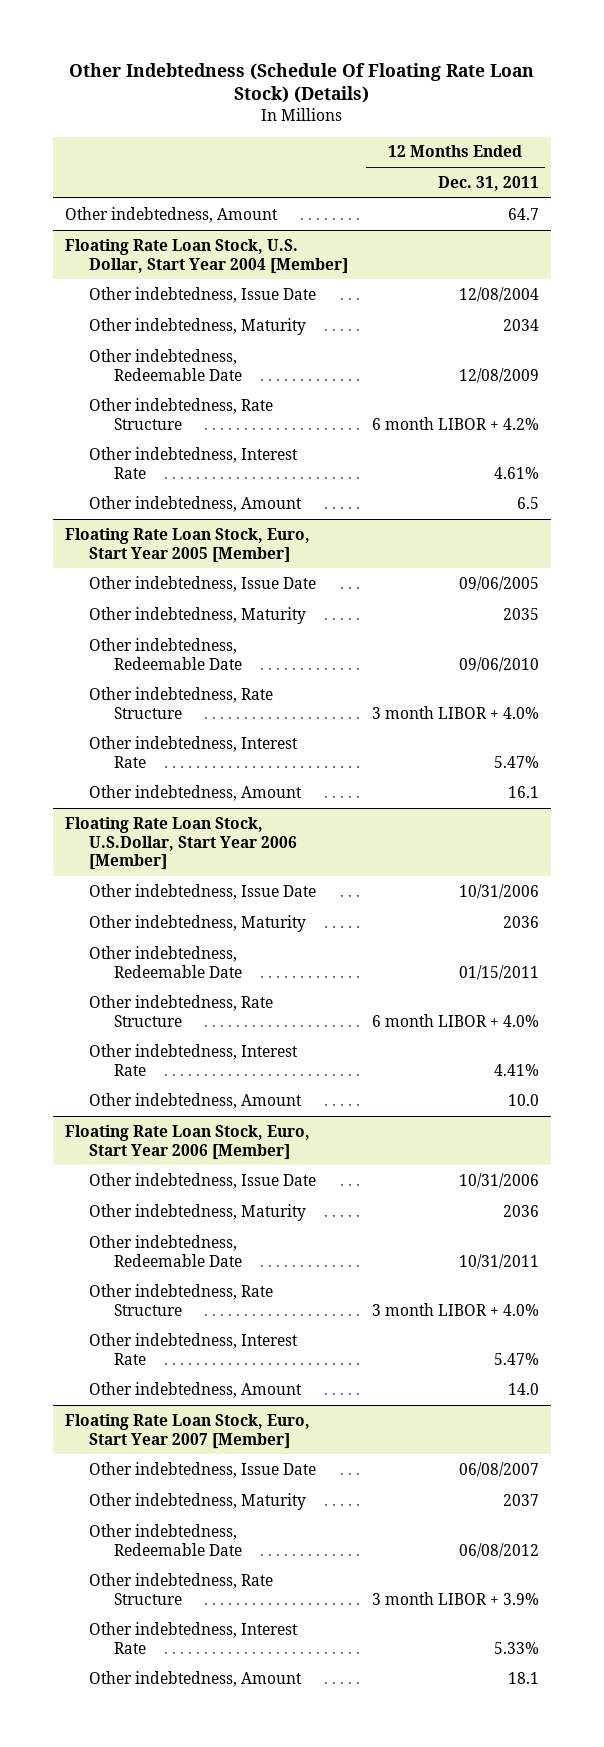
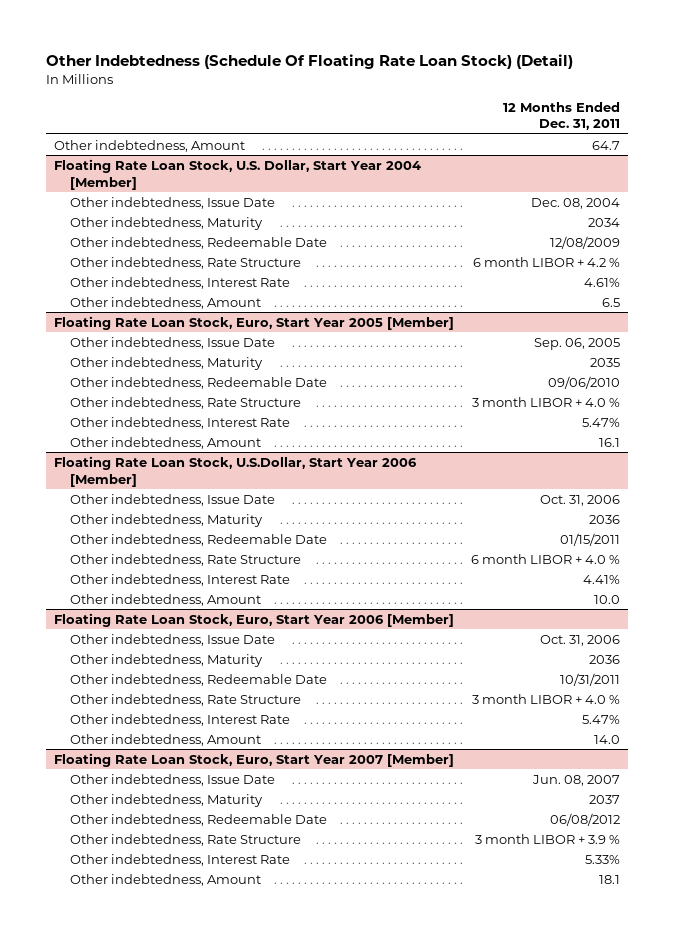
- Other Indebtedness (Schedule Of Floating Rate Loan Stock) (Details)
+ Other Indebtedness (Schedule Of Floating Rate Loan Stock) (Detail)
@ Floating Rate Loan Stock, U.S. Dollar, Start Year 2004 [Member]
- Other indebtedness, Issue Date | 12/08/2004
+ Other indebtedness, Issue Date | Dec. 08, 2004
- Other indebtedness, Rate Structure | 6 month LIBOR + 4.2%
+ Other indebtedness, Rate Structure | 6 month LIBOR + 4.2 %
@ Floating Rate Loan Stock, Euro, Start Year 2005 [Member]
- Other indebtedness, Issue Date | 09/06/2005
+ Other indebtedness, Issue Date | Sep. 06, 2005
- Other indebtedness, Rate Structure | 3 month LIBOR + 4.0%
+ Other indebtedness, Rate Structure | 3 month LIBOR + 4.0 %
@ Floating Rate Loan Stock, U.S.Dollar, Start Year 2006 [Member]
- Other indebtedness, Issue Date | 10/31/2006
+ Other indebtedness, Issue Date | Oct. 31, 2006
- Other indebtedness, Rate Structure | 6 month LIBOR + 4.0%
+ Other indebtedness, Rate Structure | 6 month LIBOR + 4.0 %
@ Floating Rate Loan Stock, Euro, Start Year 2006 [Member]
- Other indebtedness, Issue Date | 10/31/2006
+ Other indebtedness, Issue Date | Oct. 31, 2006
- Other indebtedness, Rate Structure | 3 month LIBOR + 4.0%
+ Other indebtedness, Rate Structure | 3 month LIBOR + 4.0 %
@ Floating Rate Loan Stock, Euro, Start Year 2007 [Member]
- Other indebtedness, Issue Date | 06/08/2007
+ Other indebtedness, Issue Date | Jun. 08, 2007
- Other indebtedness, Rate Structure | 3 month LIBOR + 3.9%
+ Other indebtedness, Rate Structure | 3 month LIBOR + 3.9 %

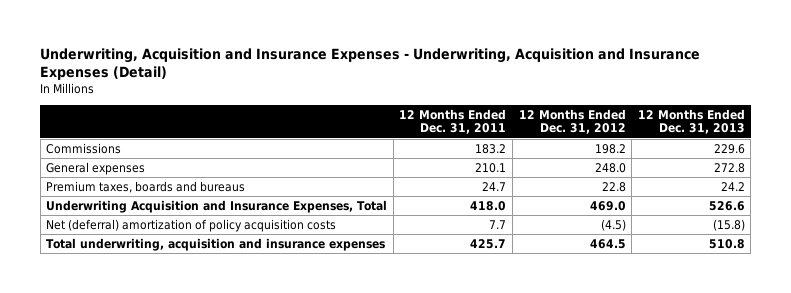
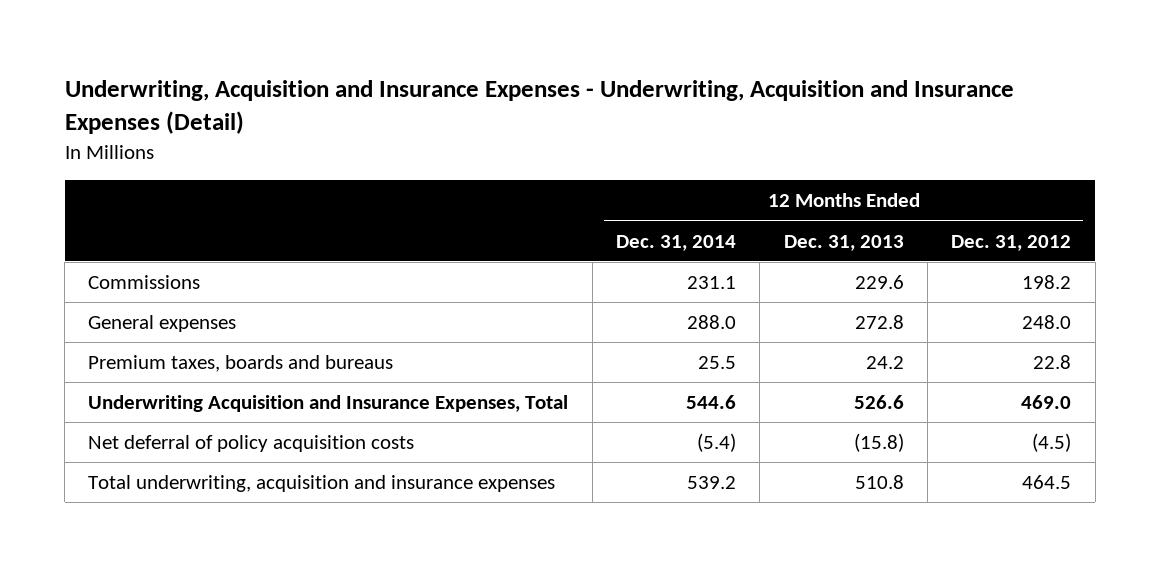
- | 12 Months Ended Dec. 31, 2011 | 12 Months Ended Dec. 31, 2012 | 12 Months Ended Dec. 31, 2013
+ | 12 Months Ended Dec. 31, 2014 | 12 Months Ended Dec. 31, 2013 | 12 Months Ended Dec. 31, 2012
- Net (deferral) amortization of policy acquisition costs | 7.7 | (4.5) | (15.8)
+ Net deferral of policy acquisition costs | (5.4) | (15.8) | (4.5)

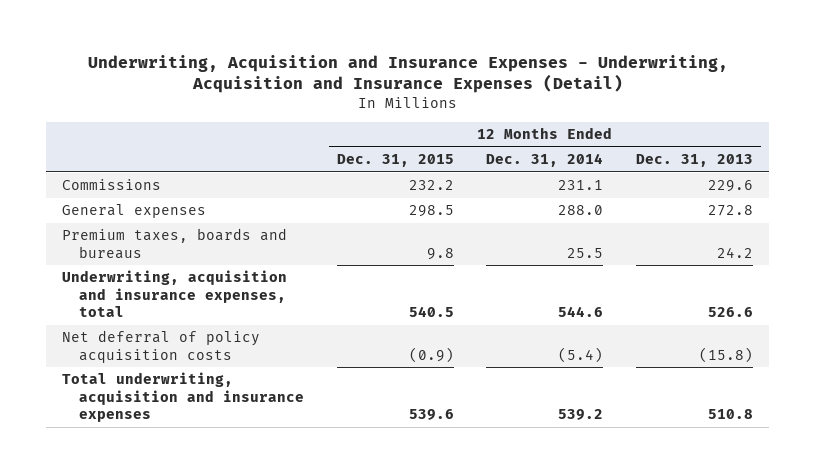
- | 12 Months Ended Dec. 31, 2014 | 12 Months Ended Dec. 31, 2013 | 12 Months Ended Dec. 31, 2012
+ | 12 Months Ended Dec. 31, 2015 | 12 Months Ended Dec. 31, 2014 | 12 Months Ended Dec. 31, 2013
- Underwriting Acquisition and Insurance Expenses, Total | 544.6 | 526.6 | 469.0
+ Underwriting, acquisition and insurance expenses, total | 540.5 | 544.6 | 526.6

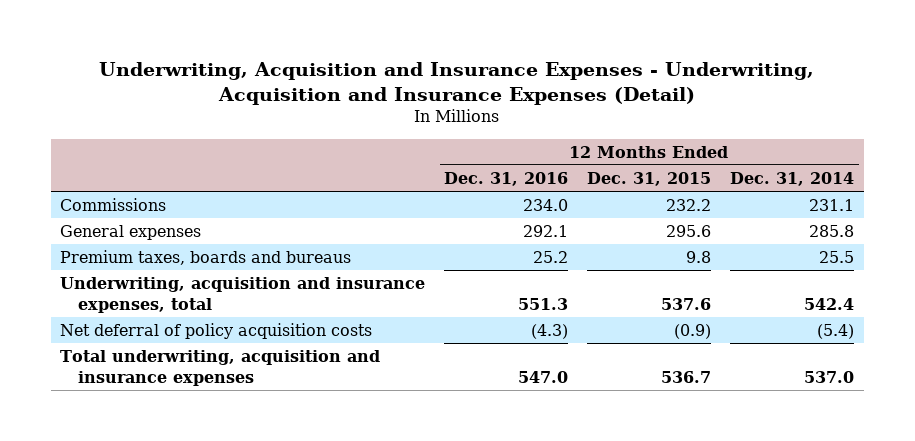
- | 12 Months Ended Dec. 31, 2015 | 12 Months Ended Dec. 31, 2014 | 12 Months Ended Dec. 31, 2013
+ | 12 Months Ended Dec. 31, 2016 | 12 Months Ended Dec. 31, 2015 | 12 Months Ended Dec. 31, 2014
- General expenses | 298.5 | 288.0 | 272.8
+ General expenses | 292.1 | 295.6 | 285.8
- Underwriting, acquisition and insurance expenses, total | 540.5 | 544.6 | 526.6
+ Underwriting, acquisition and insurance expenses, total | 551.3 | 537.6 | 542.4
- Total underwriting, acquisition and insurance expenses | 539.6 | 539.2 | 510.8
+ Total underwriting, acquisition and insurance expenses | 547.0 | 536.7 | 537.0

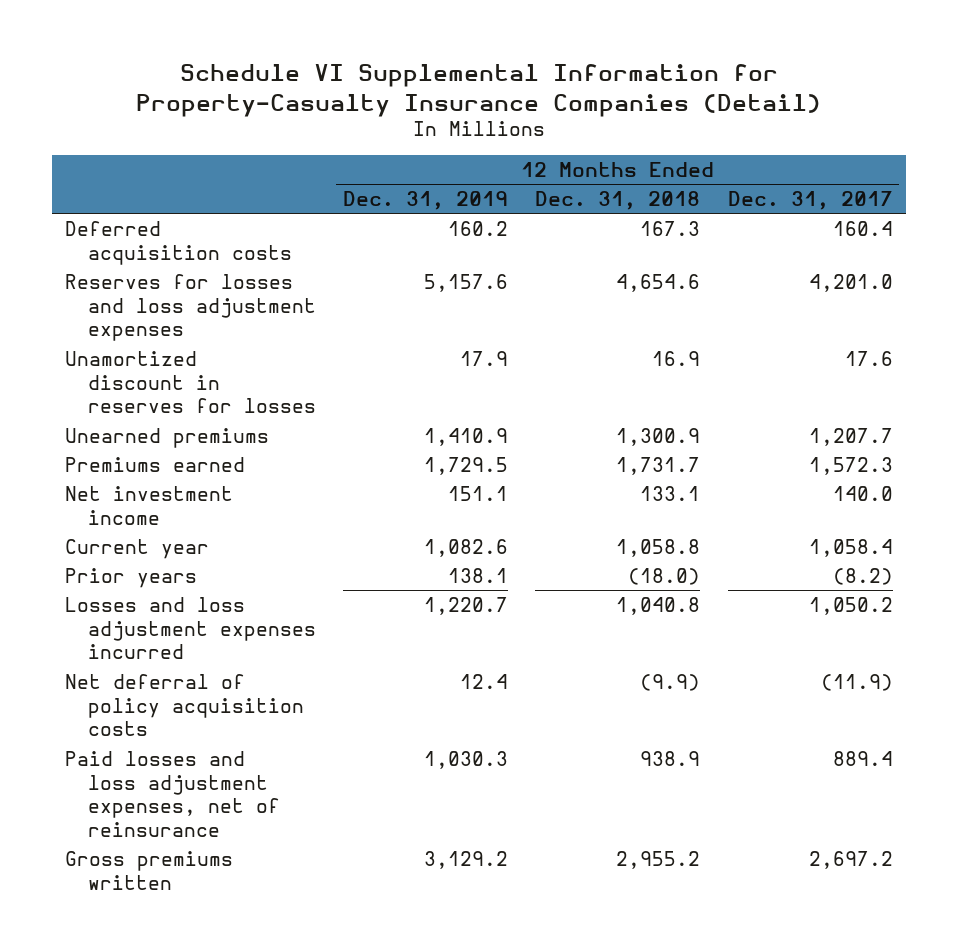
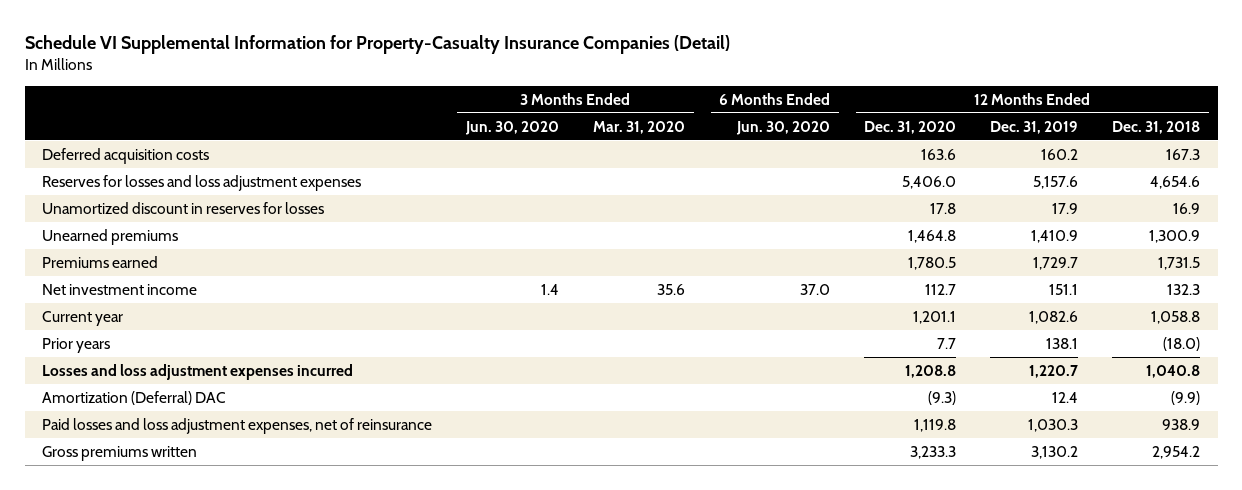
- | 12 Months Ended Dec. 31, 2019 | 12 Months Ended Dec. 31, 2018 | 12 Months Ended Dec. 31, 2017
+ | 3 Months Ended Jun. 30, 2020 | 3 Months Ended Mar. 31, 2020 | 6 Months Ended Jun. 30, 2020 | 12 Months Ended Dec. 31, 2020 | 12 Months Ended Dec. 31, 2019 | 12 Months Ended Dec. 31, 2018
- Premiums earned | 1,729.5 | 1,731.7 | 1,572.3
- Net investment income | 151.1 | 133.1 | 140.0
+ Premiums earned | | | | 1,780.5 | 1,729.7 | 1,731.5
+ Net investment income | 1.4 | 35.6 | 37.0 | 112.7 | 151.1 | 132.3
- Net deferral of policy acquisition costs | 12.4 | (9.9) | (11.9)
+ Amortization (Deferral) DAC | | | | (9.3) | 12.4 | (9.9)
- Gross premiums written | 3,129.2 | 2,955.2 | 2,697.2
+ Gross premiums written | | | | 3,233.3 | 3,130.2 | 2,954.2

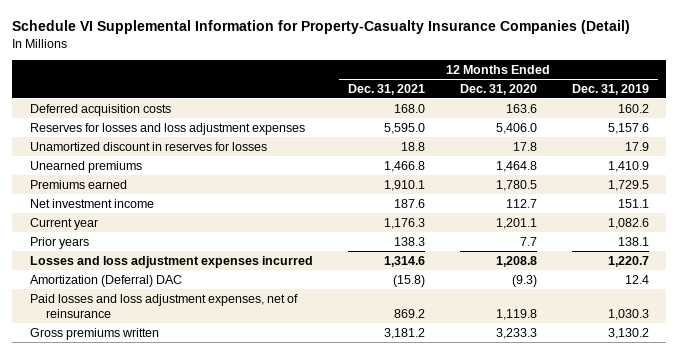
- | 3 Months Ended Jun. 30, 2020 | 3 Months Ended Mar. 31, 2020 | 6 Months Ended Jun. 30, 2020 | 12 Months Ended Dec. 31, 2020 | 12 Months Ended Dec. 31, 2019 | 12 Months Ended Dec. 31, 2018
+ | 12 Months Ended Dec. 31, 2021 | 12 Months Ended Dec. 31, 2020 | 12 Months Ended Dec. 31, 2019
- Premiums earned | | | | 1,780.5 | 1,729.7 | 1,731.5
+ Premiums earned | 1,910.1 | 1,780.5 | 1,729.5

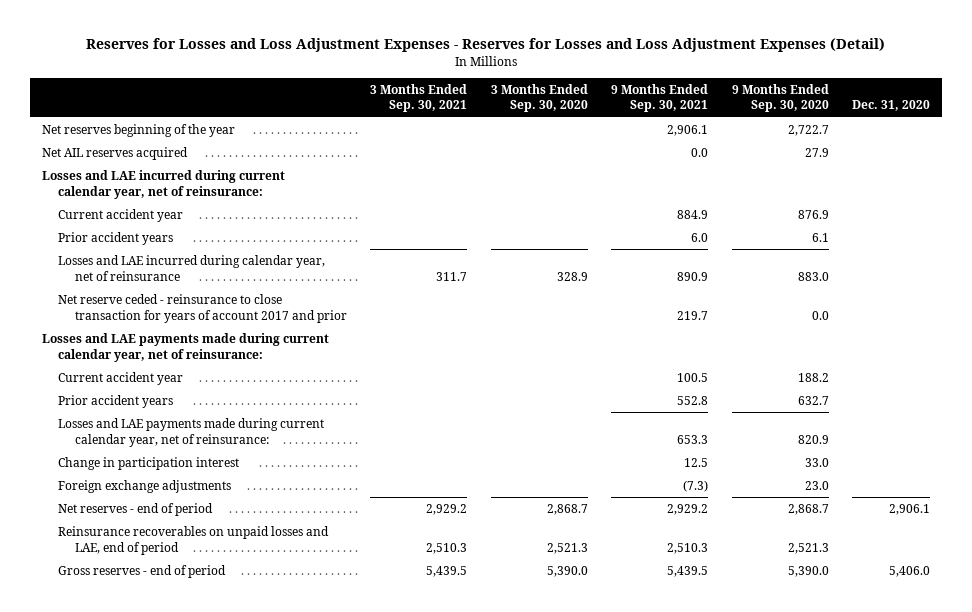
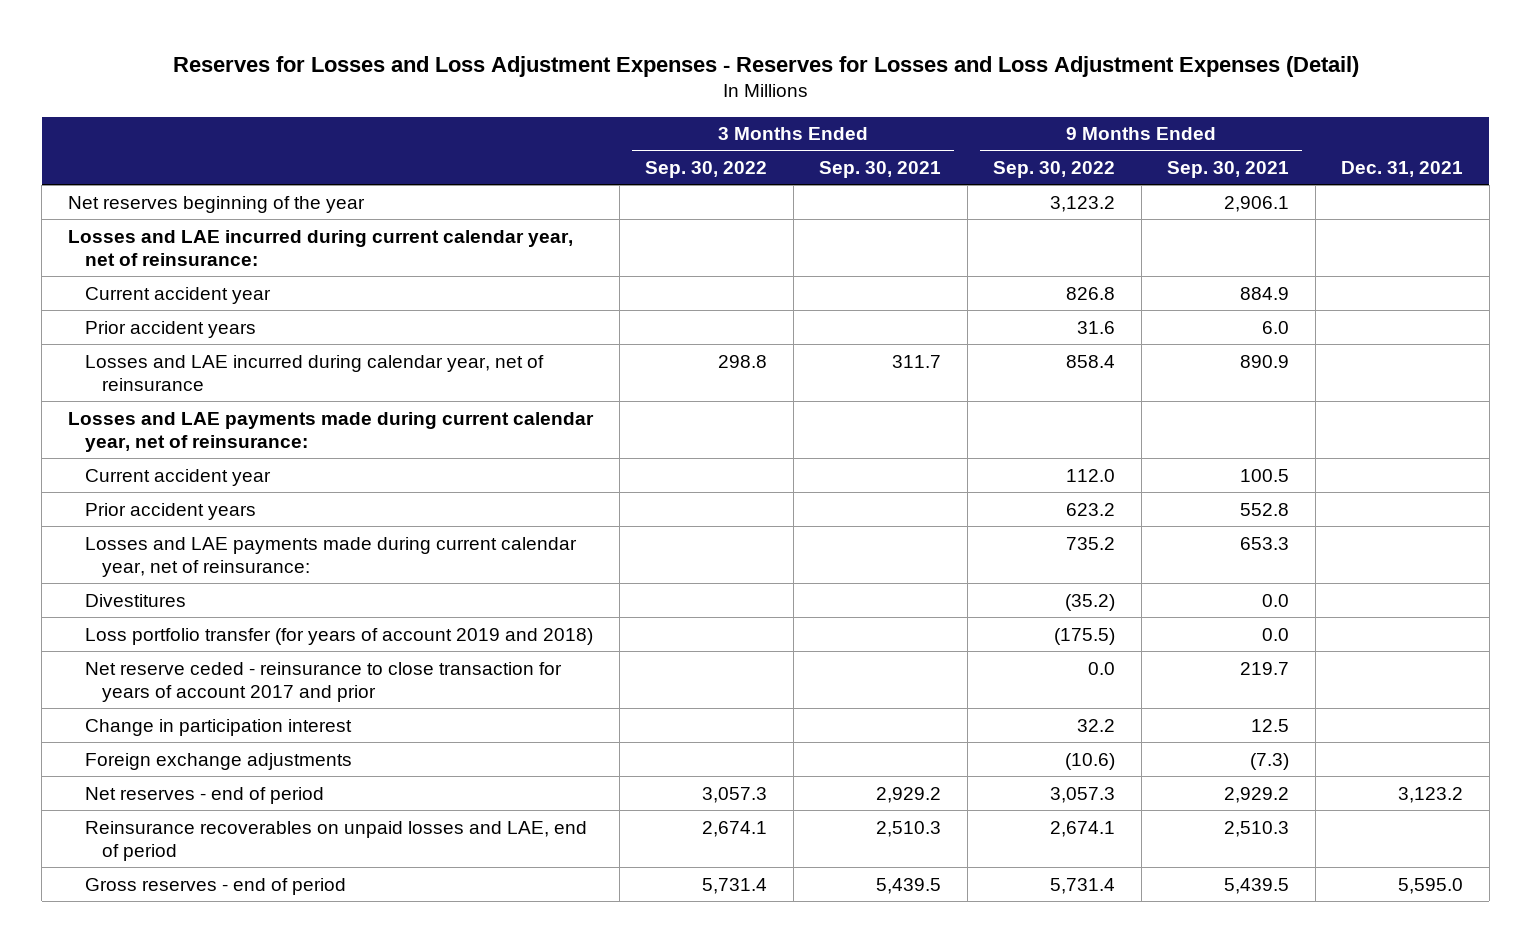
- | 3 Months Ended Sep. 30, 2021 | 3 Months Ended Sep. 30, 2020 | 9 Months Ended Sep. 30, 2021 | 9 Months Ended Sep. 30, 2020 | Dec. 31, 2020
+ | 3 Months Ended Sep. 30, 2022 | 3 Months Ended Sep. 30, 2021 | 9 Months Ended Sep. 30, 2022 | 9 Months Ended Sep. 30, 2021 | Dec. 31, 2021
- Net AIL reserves acquired | | | 0.0 | 27.9 |
+ Divestitures | | | (35.2) | 0.0 |
+ Loss portfolio transfer (for years of account 2019 and 2018) | | | (175.5) | 0.0 |
moved down: Net reserve ceded - reinsurance to close transaction for years of account 2017 and prior | | | 0.0 | 219.7 |

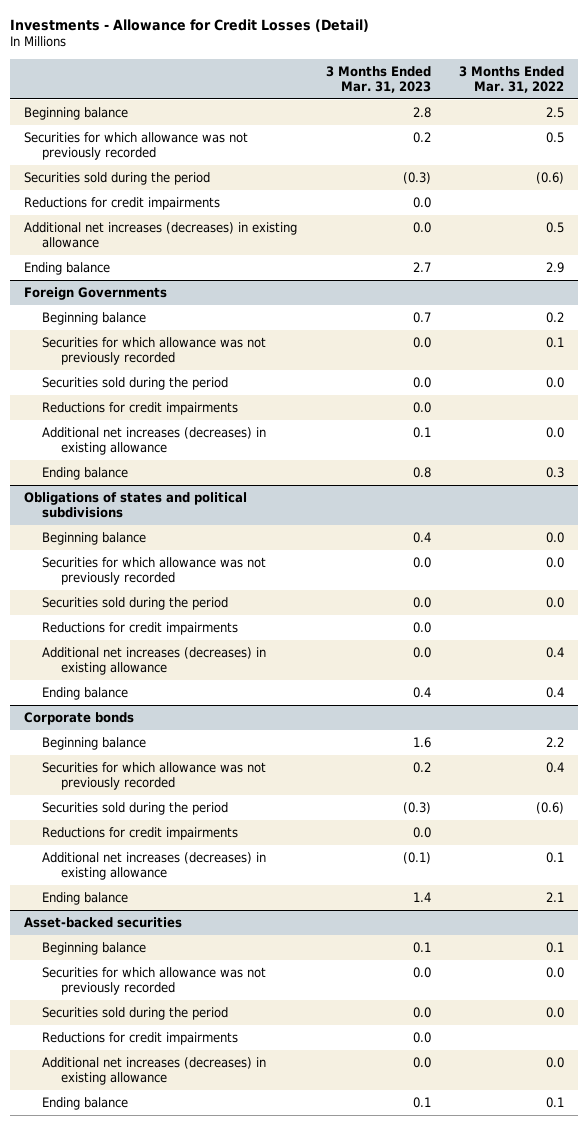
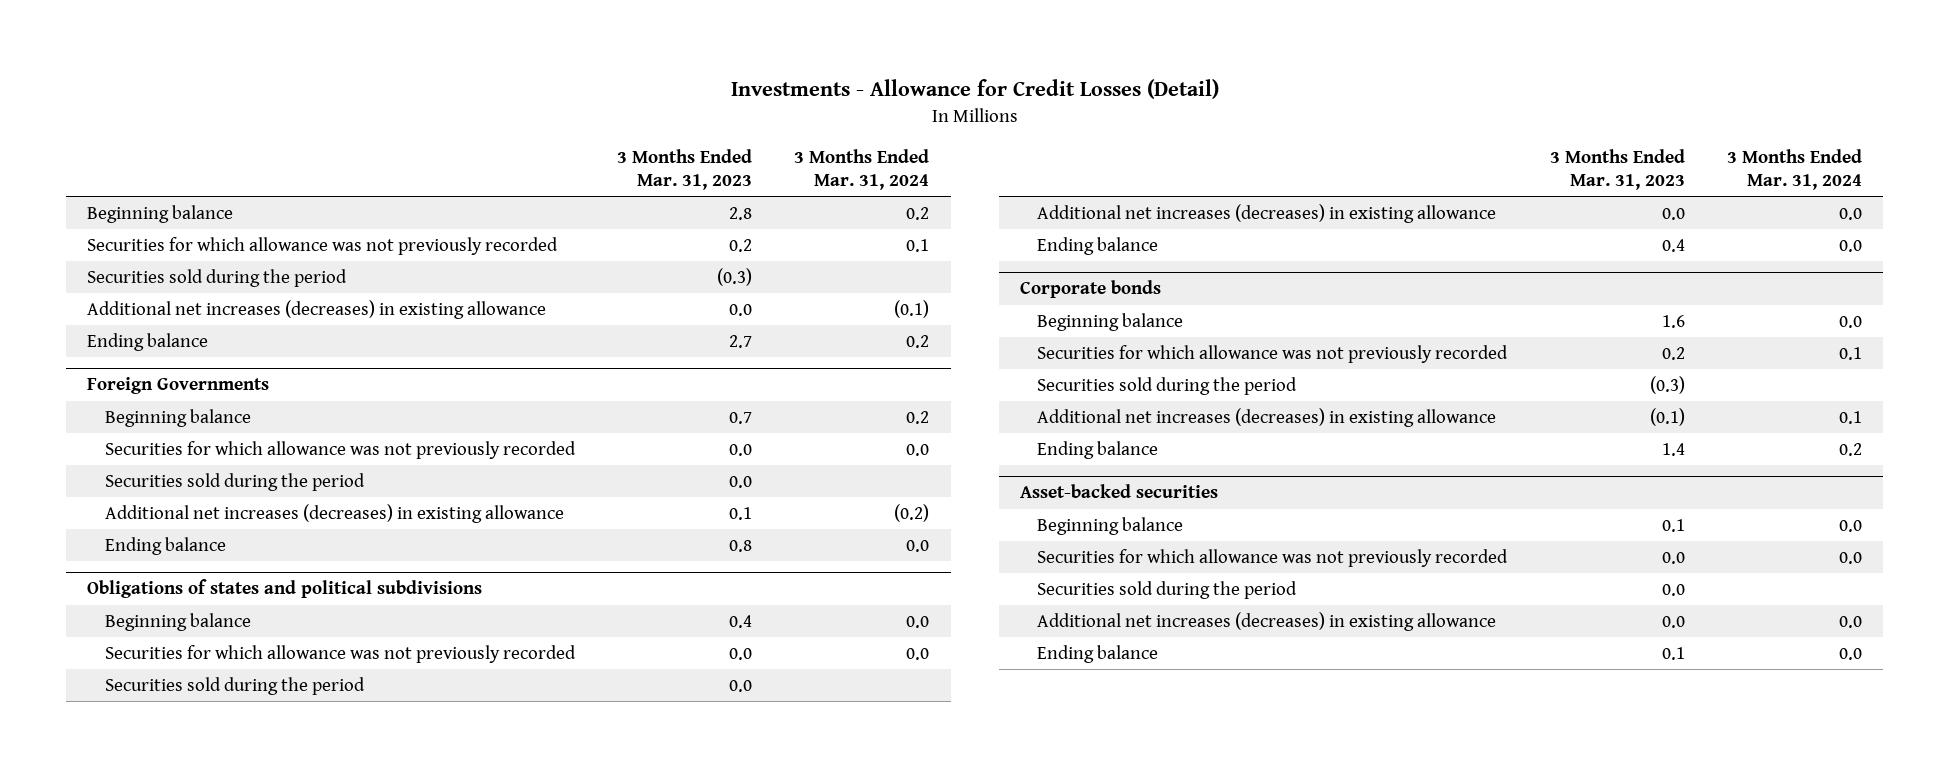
- | 3 Months Ended Mar. 31, 2023 | 3 Months Ended Mar. 31, 2022
+ | 3 Months Ended Mar. 31, 2023 | 3 Months Ended Mar. 31, 2024
- Reductions for credit impairments | 0.0 |
@ Foreign Governments
- Reductions for credit impairments | 0.0 |
@ Obligations of states and political subdivisions
- Reductions for credit impairments | 0.0 |
@ Corporate bonds
- Reductions for credit impairments | 0.0 |
@ Asset-backed securities
- Reductions for credit impairments | 0.0 |

